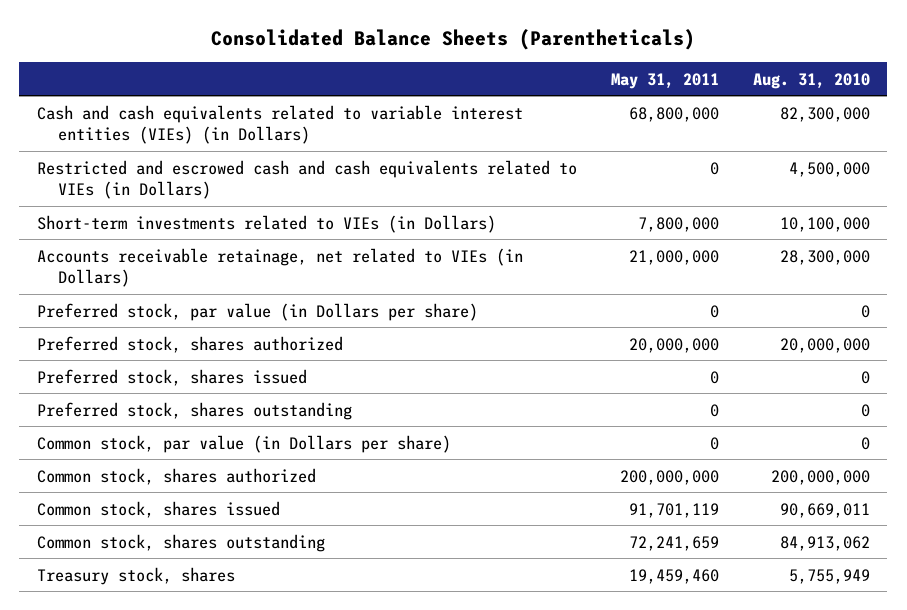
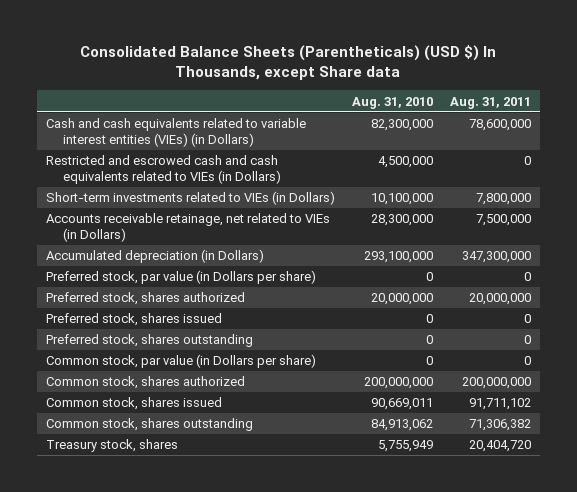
- Consolidated Balance Sheets (Parentheticals)
+ Consolidated Balance Sheets (Parentheticals) (USD $) In Thousands, except Share data
- | May 31, 2011 | Aug. 31, 2010
+ | Aug. 31, 2010 | Aug. 31, 2011
+ Accumulated depreciation (in Dollars) | 293,100,000 | 347,300,000

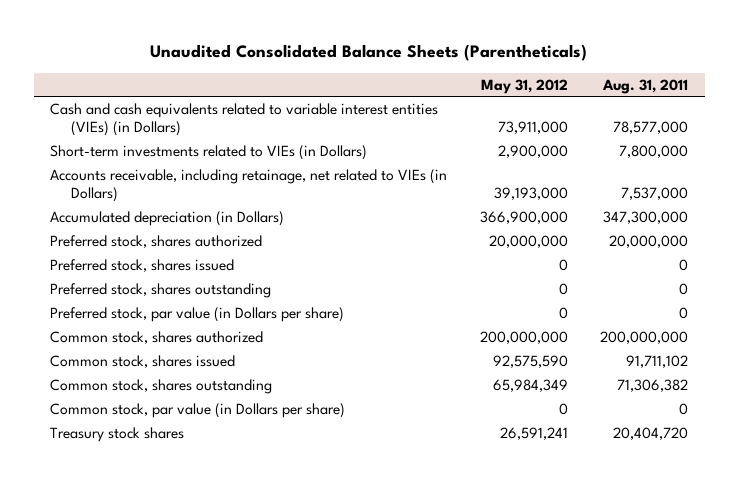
- Consolidated Balance Sheets (Parentheticals) (USD $) In Thousands, except Share data
+ Unaudited Consolidated Balance Sheets (Parentheticals)
- | Aug. 31, 2010 | Aug. 31, 2011
+ | May 31, 2012 | Aug. 31, 2011
- Cash and cash equivalents related to variable interest entities (VIEs) (in Dollars) | 82,300,000 | 78,600,000
- Restricted and escrowed cash and cash equivalents related to VIEs (in Dollars) | 4,500,000 | 0
+ Cash and cash equivalents related to variable interest entities (VIEs) (in Dollars) | 73,911,000 | 78,577,000
- Accounts receivable retainage, net related to VIEs (in Dollars) | 28,300,000 | 7,500,000
+ Accounts receivable, including retainage, net related to VIEs (in Dollars) | 39,193,000 | 7,537,000
moved down: Preferred stock, par value (in Dollars per share) | 0 | 0
- Treasury stock, shares | 5,755,949 | 20,404,720
moved down: Common stock, par value (in Dollars per share) | 0 | 0
+ Treasury stock shares | 26,591,241 | 20,404,720

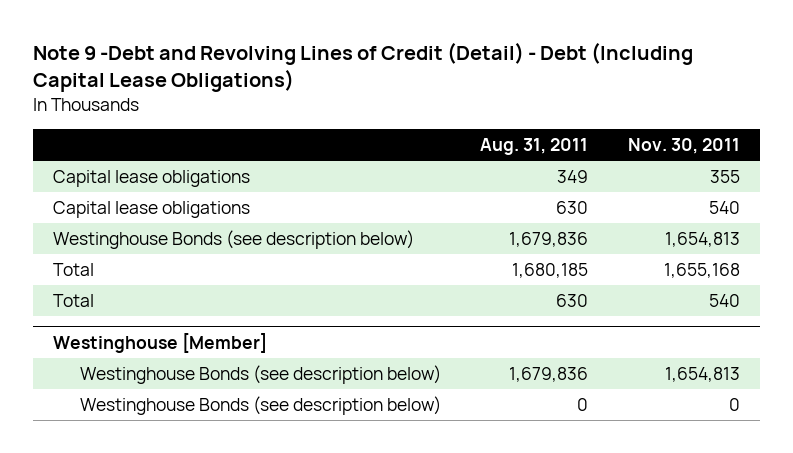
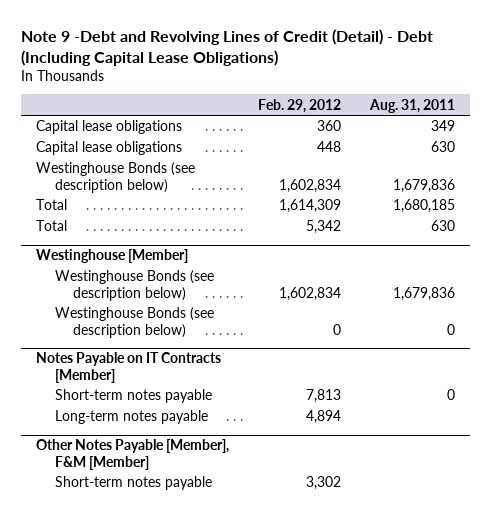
- | Aug. 31, 2011 | Nov. 30, 2011
+ | Feb. 29, 2012 | Aug. 31, 2011
+ Notes Payable on IT Contracts [Member]
+ Short-term notes payable | 7,813 | 0
+ Long-term notes payable | 4,894 |
+ Other Notes Payable [Member], F&M [Member]
+ Short-term notes payable | 3,302 |

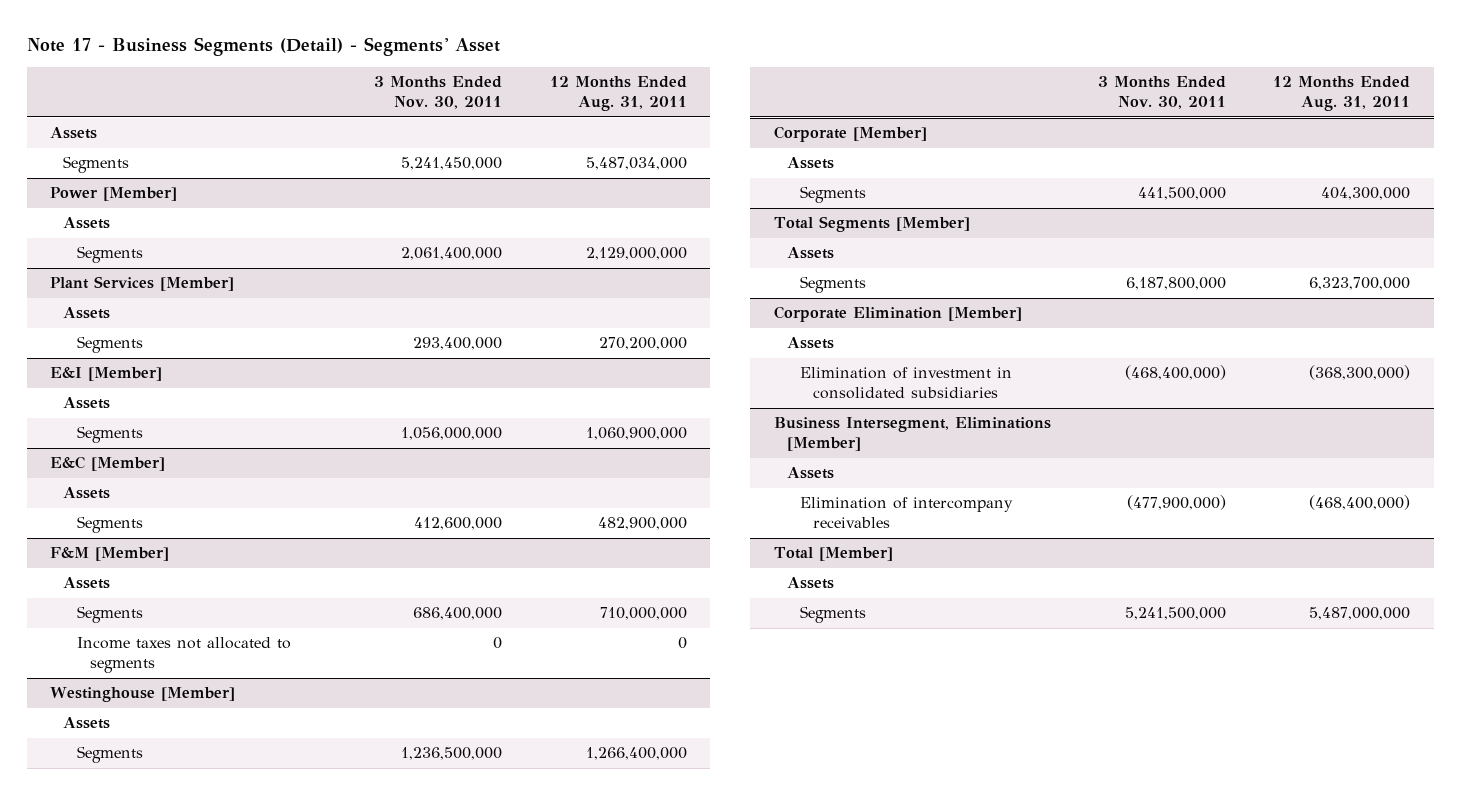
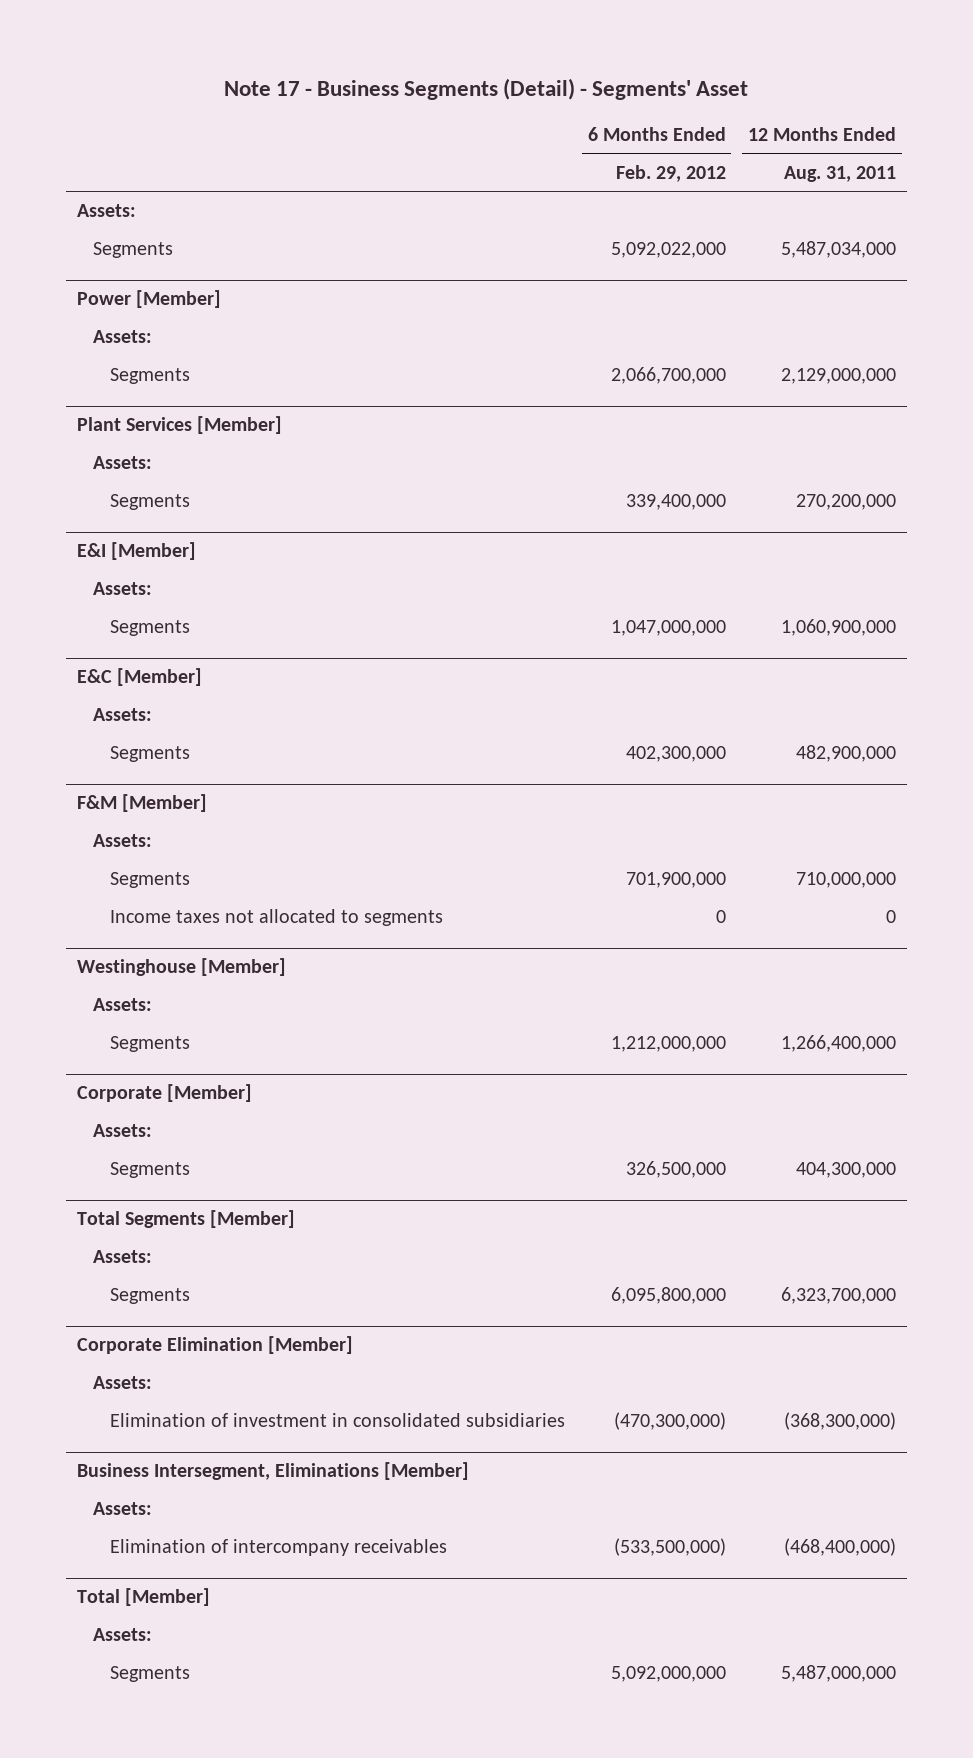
- | 3 Months Ended Nov. 30, 2011 | 12 Months Ended Aug. 31, 2011
+ | 6 Months Ended Feb. 29, 2012 | 12 Months Ended Aug. 31, 2011
- Assets
+ Assets:
@ Power [Member]
- Assets
+ Assets:
@ Plant Services [Member]
- Assets
+ Assets:
@ E&I [Member]
- Assets
+ Assets:
@ E&C [Member]
- Assets
+ Assets:
@ F&M [Member]
- Assets
+ Assets:
@ Westinghouse [Member]
- Assets
+ Assets:
@ Corporate [Member]
- Assets
+ Assets:
@ Total Segments [Member]
- Assets
+ Assets:
@ Corporate Elimination [Member]
- Assets
+ Assets:
@ Business Intersegment, Eliminations [Member]
- Assets
+ Assets:
@ Total [Member]
- Assets
+ Assets:

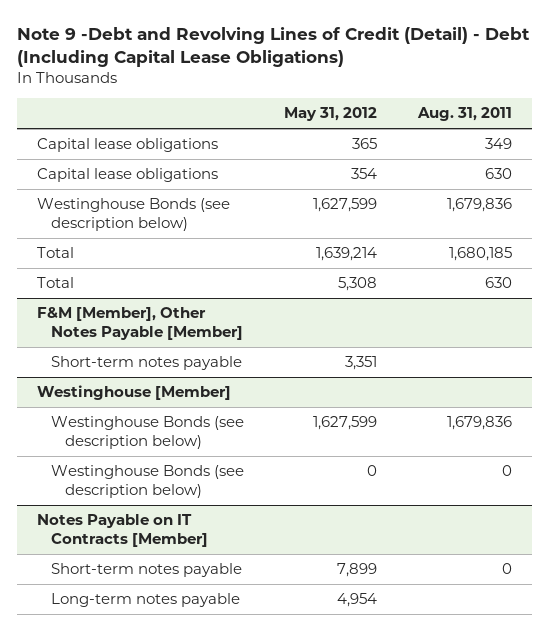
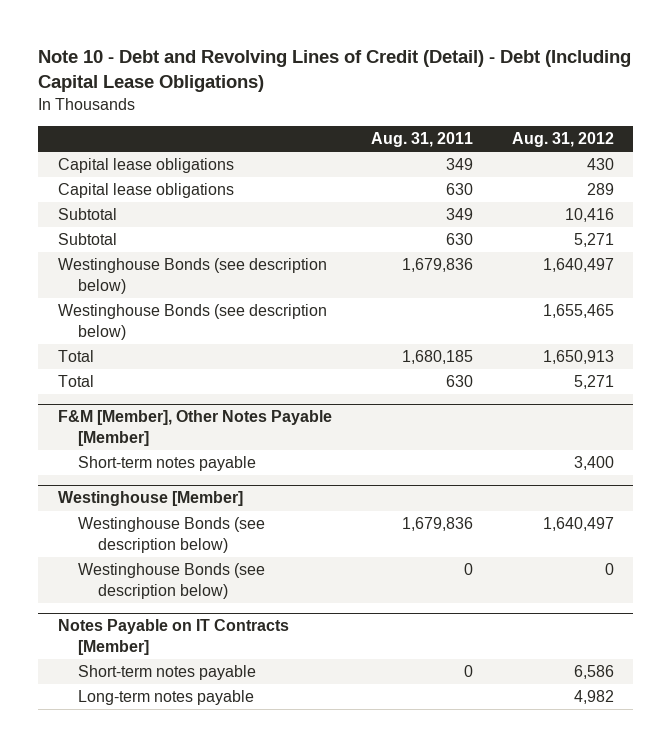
- Note 9 -Debt and Revolving Lines of Credit (Detail) - Debt (Including Capital Lease Obligations)
+ Note 10 - Debt and Revolving Lines of Credit (Detail) - Debt (Including Capital Lease Obligations)
- | May 31, 2012 | Aug. 31, 2011
+ | Aug. 31, 2011 | Aug. 31, 2012
+ Subtotal | 349 | 10,416
+ Subtotal | 630 | 5,271
+ Westinghouse Bonds (see description below) | | 1,655,465

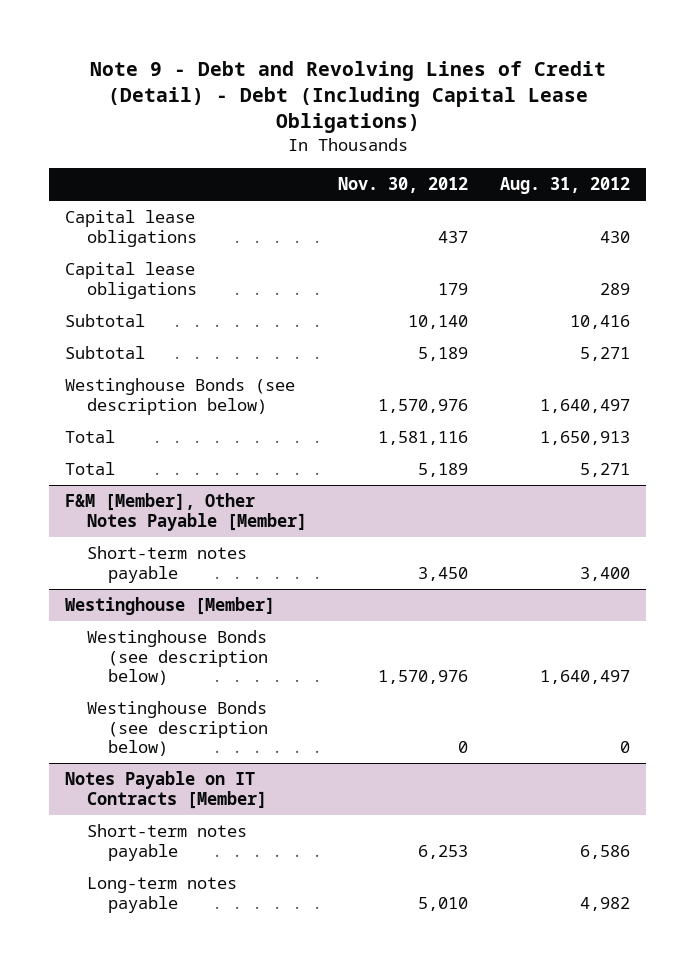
- Note 10 - Debt and Revolving Lines of Credit (Detail) - Debt (Including Capital Lease Obligations)
+ Note 9 - Debt and Revolving Lines of Credit (Detail) - Debt (Including Capital Lease Obligations)
- | Aug. 31, 2011 | Aug. 31, 2012
+ | Nov. 30, 2012 | Aug. 31, 2012
- Westinghouse Bonds (see description below) | | 1,655,465

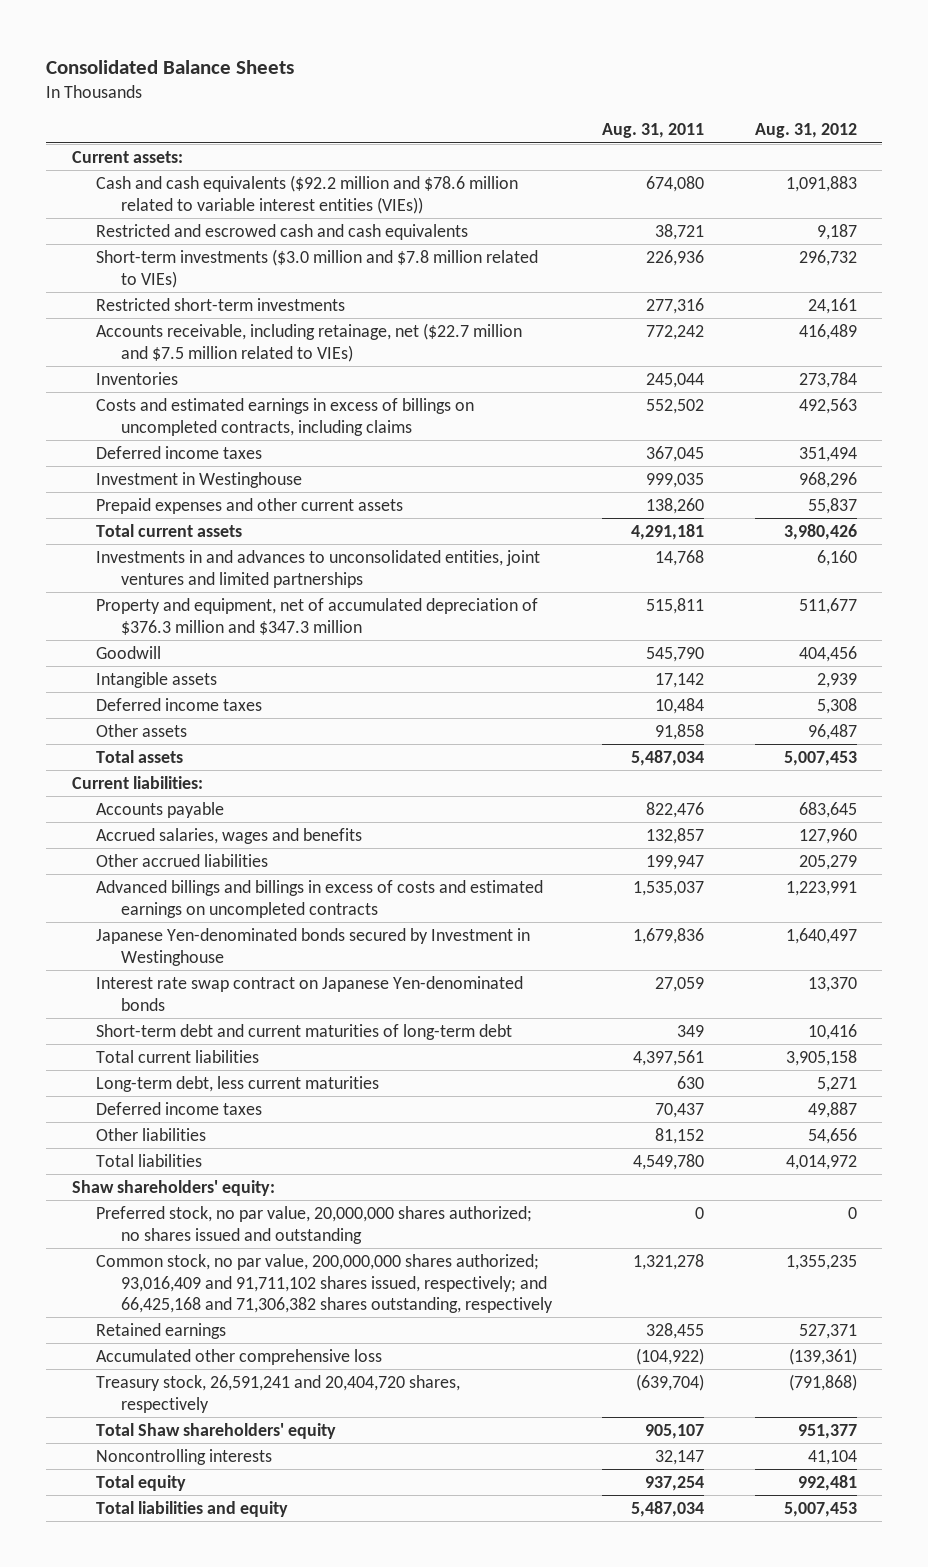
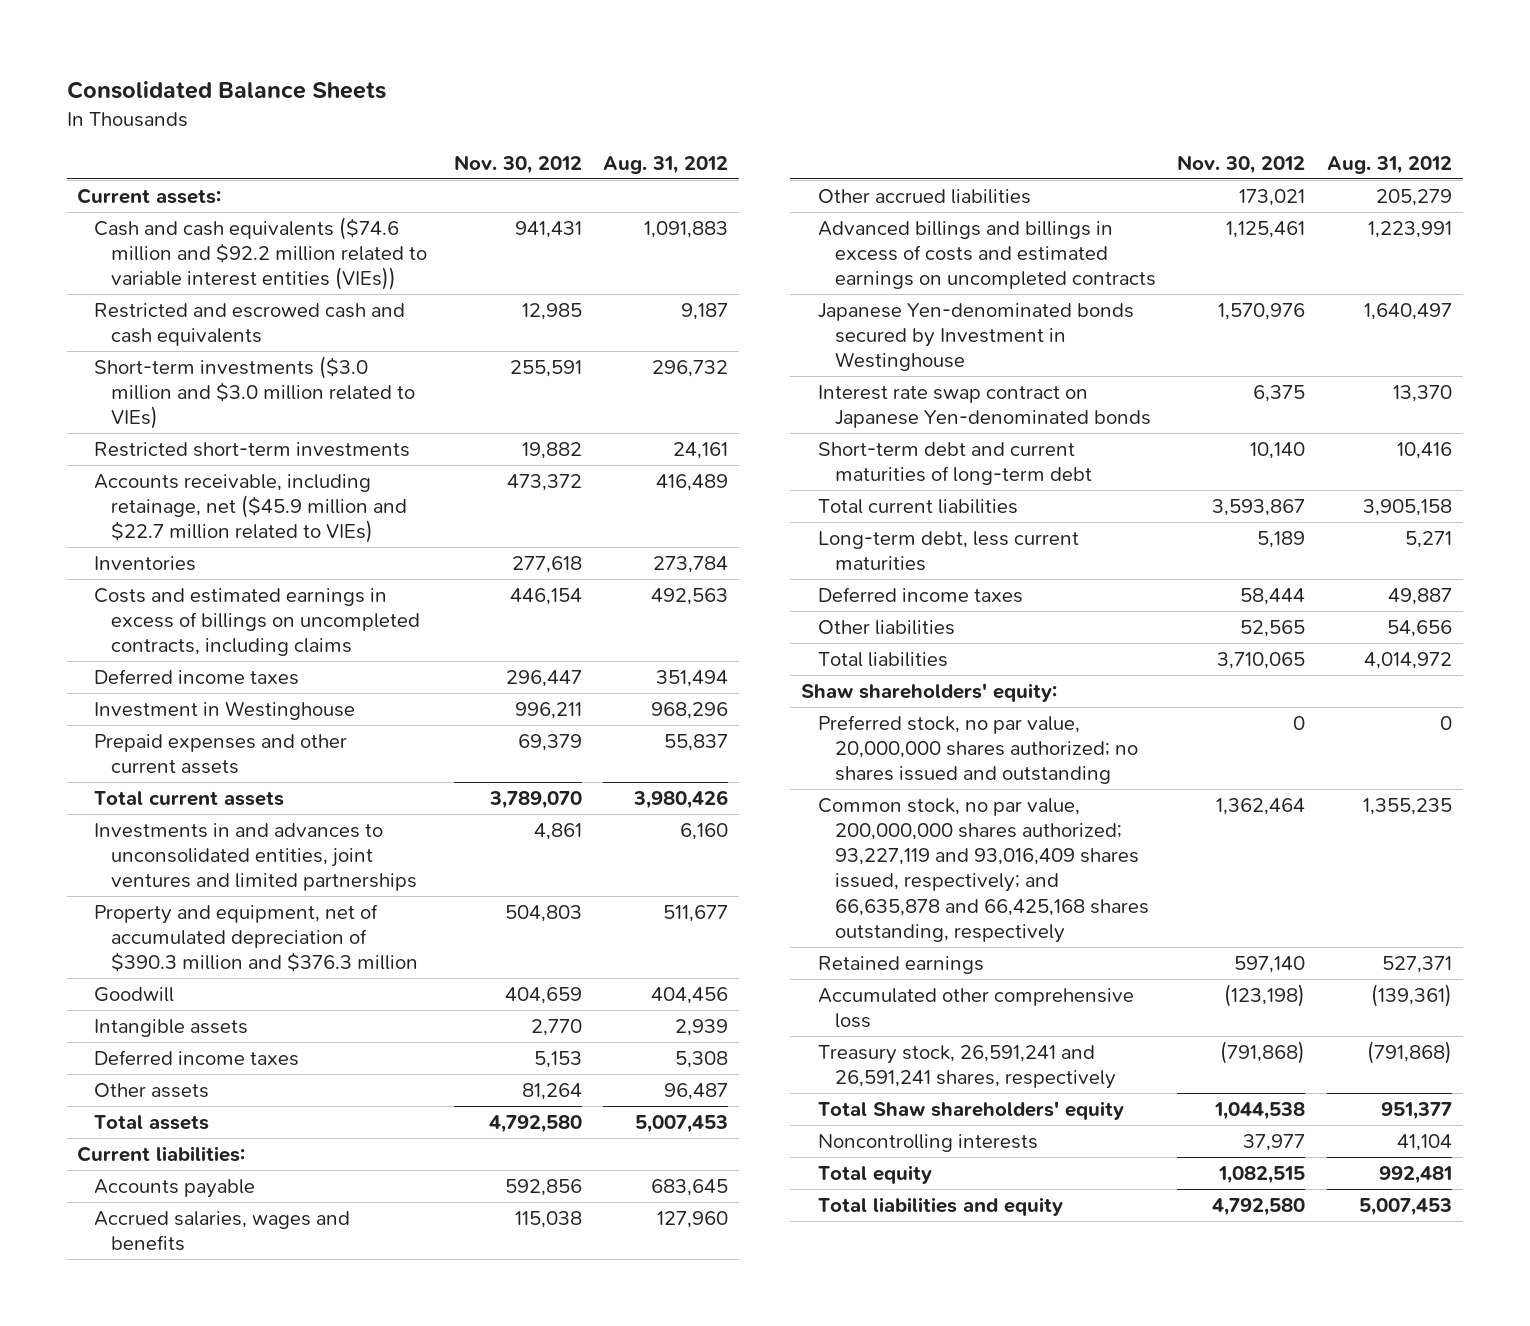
- | Aug. 31, 2011 | Aug. 31, 2012
+ | Nov. 30, 2012 | Aug. 31, 2012
- Cash and cash equivalents ($92.2 million and $78.6 million related to variable interest entities (VIEs)) | 674,080 | 1,091,883
+ Cash and cash equivalents ($74.6 million and $92.2 million related to variable interest entities (VIEs)) | 941,431 | 1,091,883
- Short-term investments ($3.0 million and $7.8 million related to VIEs) | 226,936 | 296,732
+ Short-term investments ($3.0 million and $3.0 million related to VIEs) | 255,591 | 296,732
- Accounts receivable, including retainage, net ($22.7 million and $7.5 million related to VIEs) | 772,242 | 416,489
+ Accounts receivable, including retainage, net ($45.9 million and $22.7 million related to VIEs) | 473,372 | 416,489
- Property and equipment, net of accumulated depreciation of $376.3 million and $347.3 million | 515,811 | 511,677
+ Property and equipment, net of accumulated depreciation of $390.3 million and $376.3 million | 504,803 | 511,677
- Common stock, no par value, 200,000,000 shares authorized; 93,016,409 and 91,711,102 shares issued, respectively; and 66,425,168 and 71,306,382 shares outstanding, respectively | 1,321,278 | 1,355,235
+ Common stock, no par value, 200,000,000 shares authorized; 93,227,119 and 93,016,409 shares issued, respectively; and 66,635,878 and 66,425,168 shares outstanding, respectively | 1,362,464 | 1,355,235
- Treasury stock, 26,591,241 and 20,404,720 shares, respectively | (639,704) | (791,868)
+ Treasury stock, 26,591,241 and 26,591,241 shares, respectively | (791,868) | (791,868)

